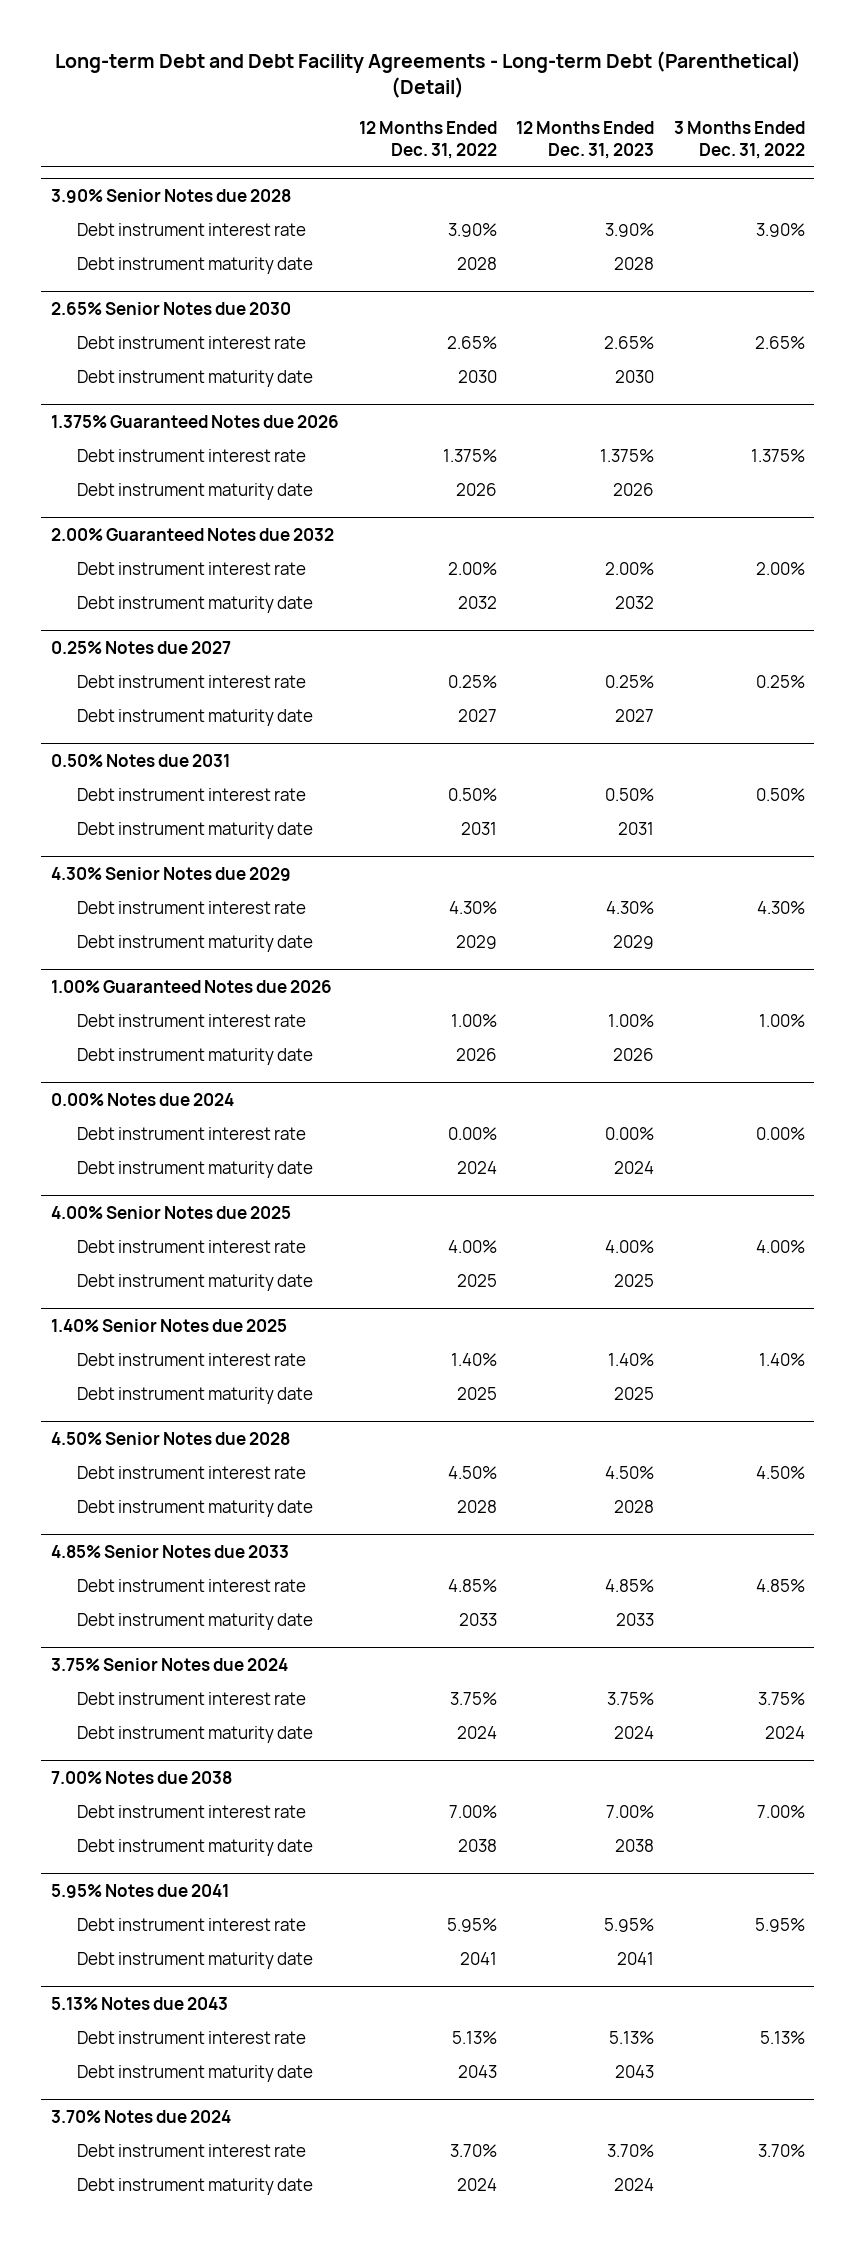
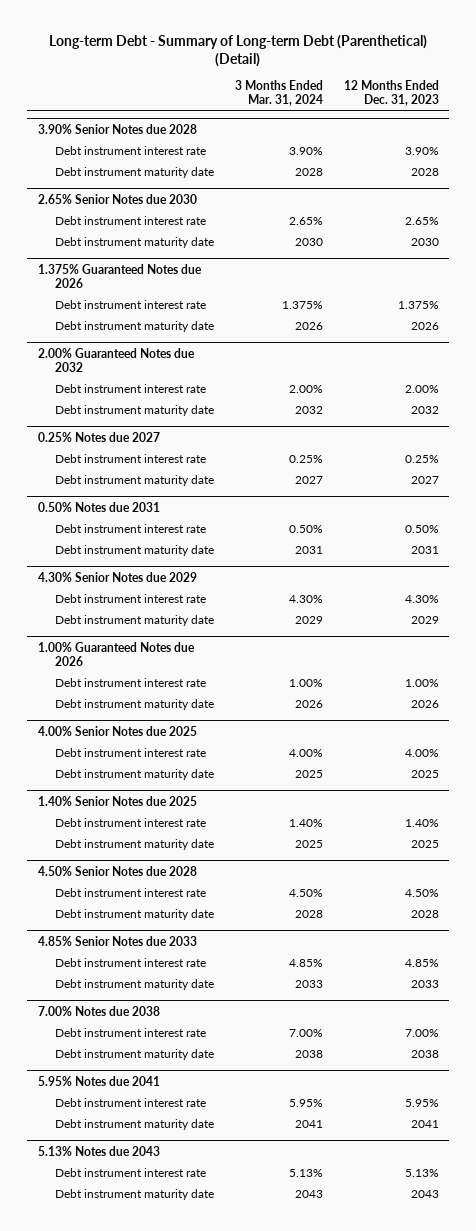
- Long-term Debt and Debt Facility Agreements - Long-term Debt (Parenthetical) (Detail)
+ Long-term Debt - Summary of Long-term Debt (Parenthetical) (Detail)
- | 12 Months Ended Dec. 31, 2022 | 12 Months Ended Dec. 31, 2023 | 3 Months Ended Dec. 31, 2022
+ | 3 Months Ended Mar. 31, 2024 | 12 Months Ended Dec. 31, 2023
- 0.00% Notes due 2024
- Debt instrument interest rate | 0.00% | 0.00% | 0.00%
- Debt instrument maturity date | 2024 | 2024 |
- 3.75% Senior Notes due 2024
- Debt instrument interest rate | 3.75% | 3.75% | 3.75%
- Debt instrument maturity date | 2024 | 2024 | 2024
- 3.70% Notes due 2024
- Debt instrument interest rate | 3.70% | 3.70% | 3.70%
- Debt instrument maturity date | 2024 | 2024 |

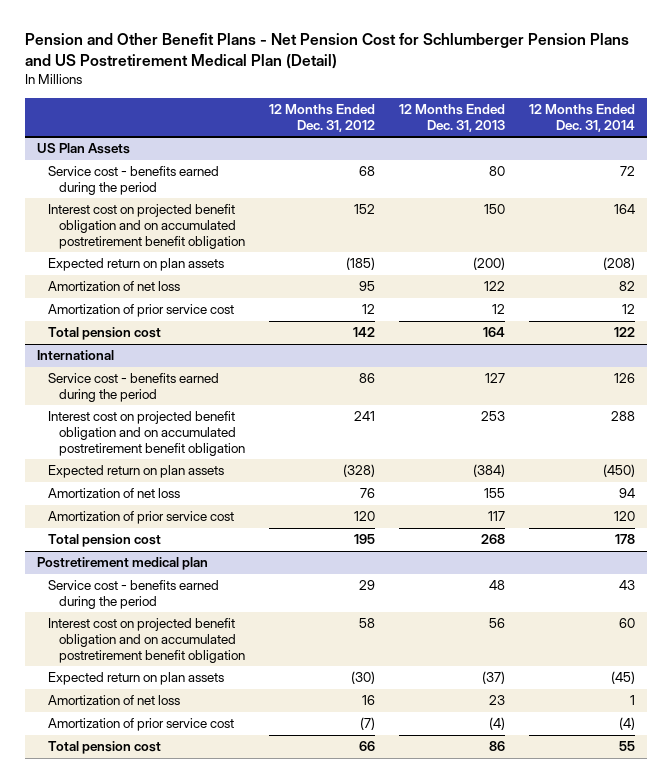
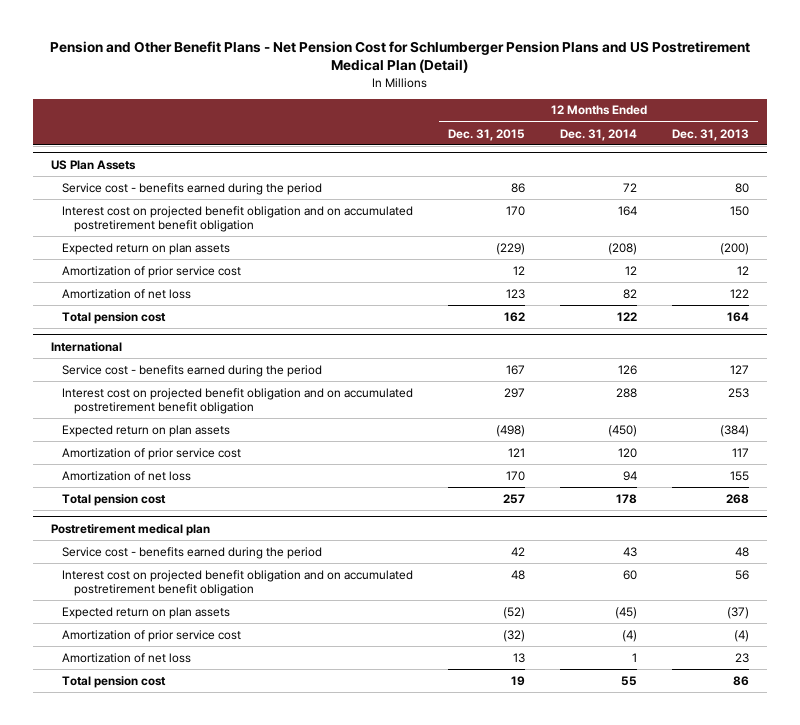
- | 12 Months Ended Dec. 31, 2012 | 12 Months Ended Dec. 31, 2013 | 12 Months Ended Dec. 31, 2014
+ | 12 Months Ended Dec. 31, 2015 | 12 Months Ended Dec. 31, 2014 | 12 Months Ended Dec. 31, 2013
@ US Plan Assets
moved down: Amortization of net loss | 123 | 82 | 122
@ International
moved down: Amortization of net loss | 170 | 94 | 155
@ Postretirement medical plan
moved down: Amortization of net loss | 13 | 1 | 23

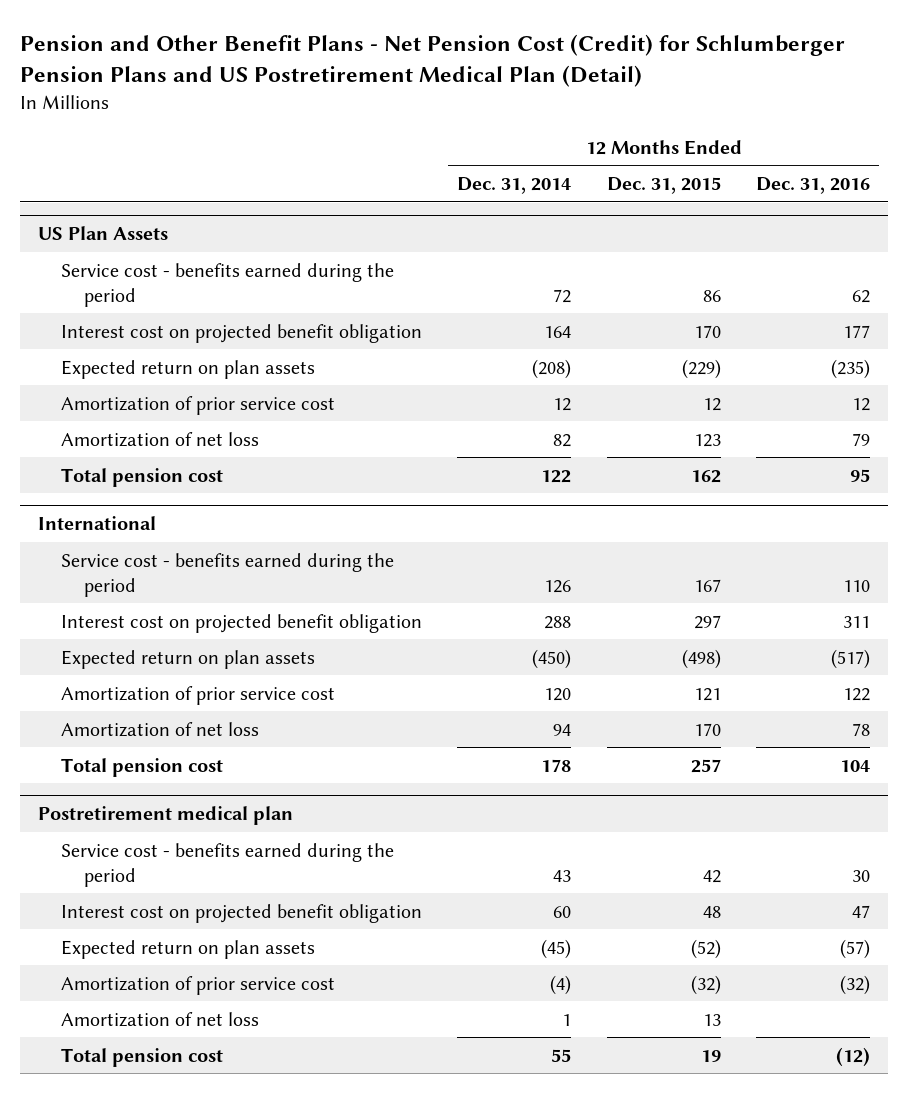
- Pension and Other Benefit Plans - Net Pension Cost for Schlumberger Pension Plans and US Postretirement Medical Plan (Detail)
+ Pension and Other Benefit Plans - Net Pension Cost (Credit) for Schlumberger Pension Plans and US Postretirement Medical Plan (Detail)
- | 12 Months Ended Dec. 31, 2015 | 12 Months Ended Dec. 31, 2014 | 12 Months Ended Dec. 31, 2013
+ | 12 Months Ended Dec. 31, 2014 | 12 Months Ended Dec. 31, 2015 | 12 Months Ended Dec. 31, 2016
@ US Plan Assets
- Interest cost on projected benefit obligation and on accumulated postretirement benefit obligation | 170 | 164 | 150
+ Interest cost on projected benefit obligation | 164 | 170 | 177
@ International
- Interest cost on projected benefit obligation and on accumulated postretirement benefit obligation | 297 | 288 | 253
+ Interest cost on projected benefit obligation | 288 | 297 | 311
@ Postretirement medical plan
- Interest cost on projected benefit obligation and on accumulated postretirement benefit obligation | 48 | 60 | 56
+ Interest cost on projected benefit obligation | 60 | 48 | 47

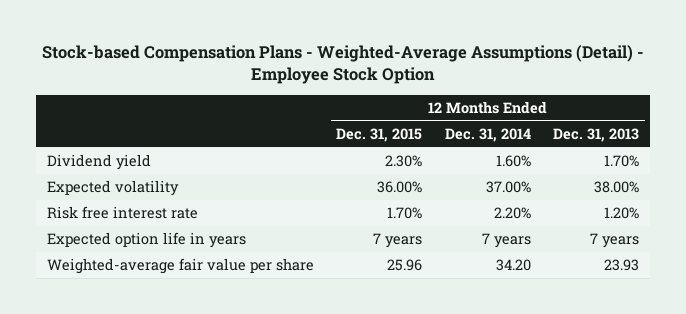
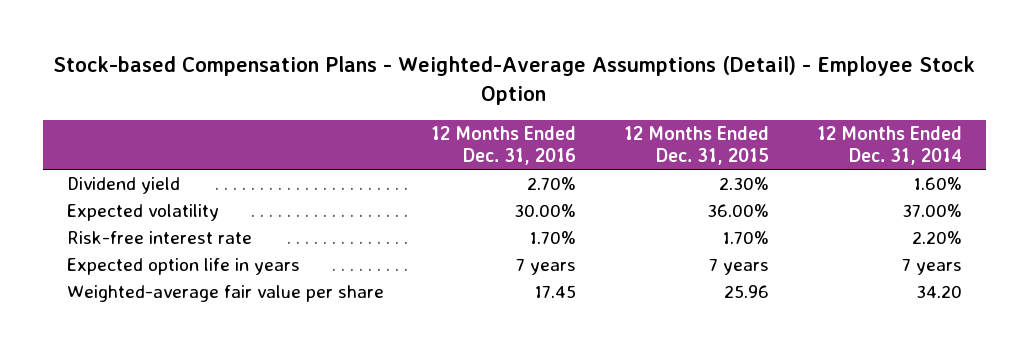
- | 12 Months Ended Dec. 31, 2015 | 12 Months Ended Dec. 31, 2014 | 12 Months Ended Dec. 31, 2013
+ | 12 Months Ended Dec. 31, 2016 | 12 Months Ended Dec. 31, 2015 | 12 Months Ended Dec. 31, 2014
- Risk free interest rate | 1.70% | 2.20% | 1.20%
+ Risk-free interest rate | 1.70% | 1.70% | 2.20%

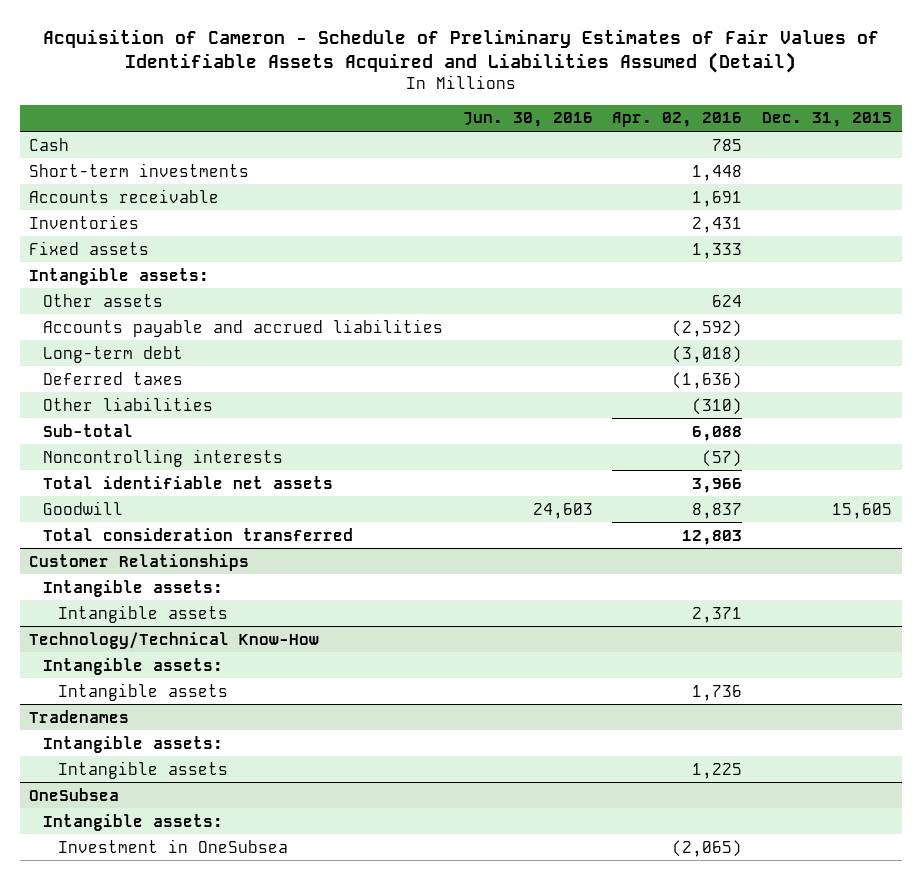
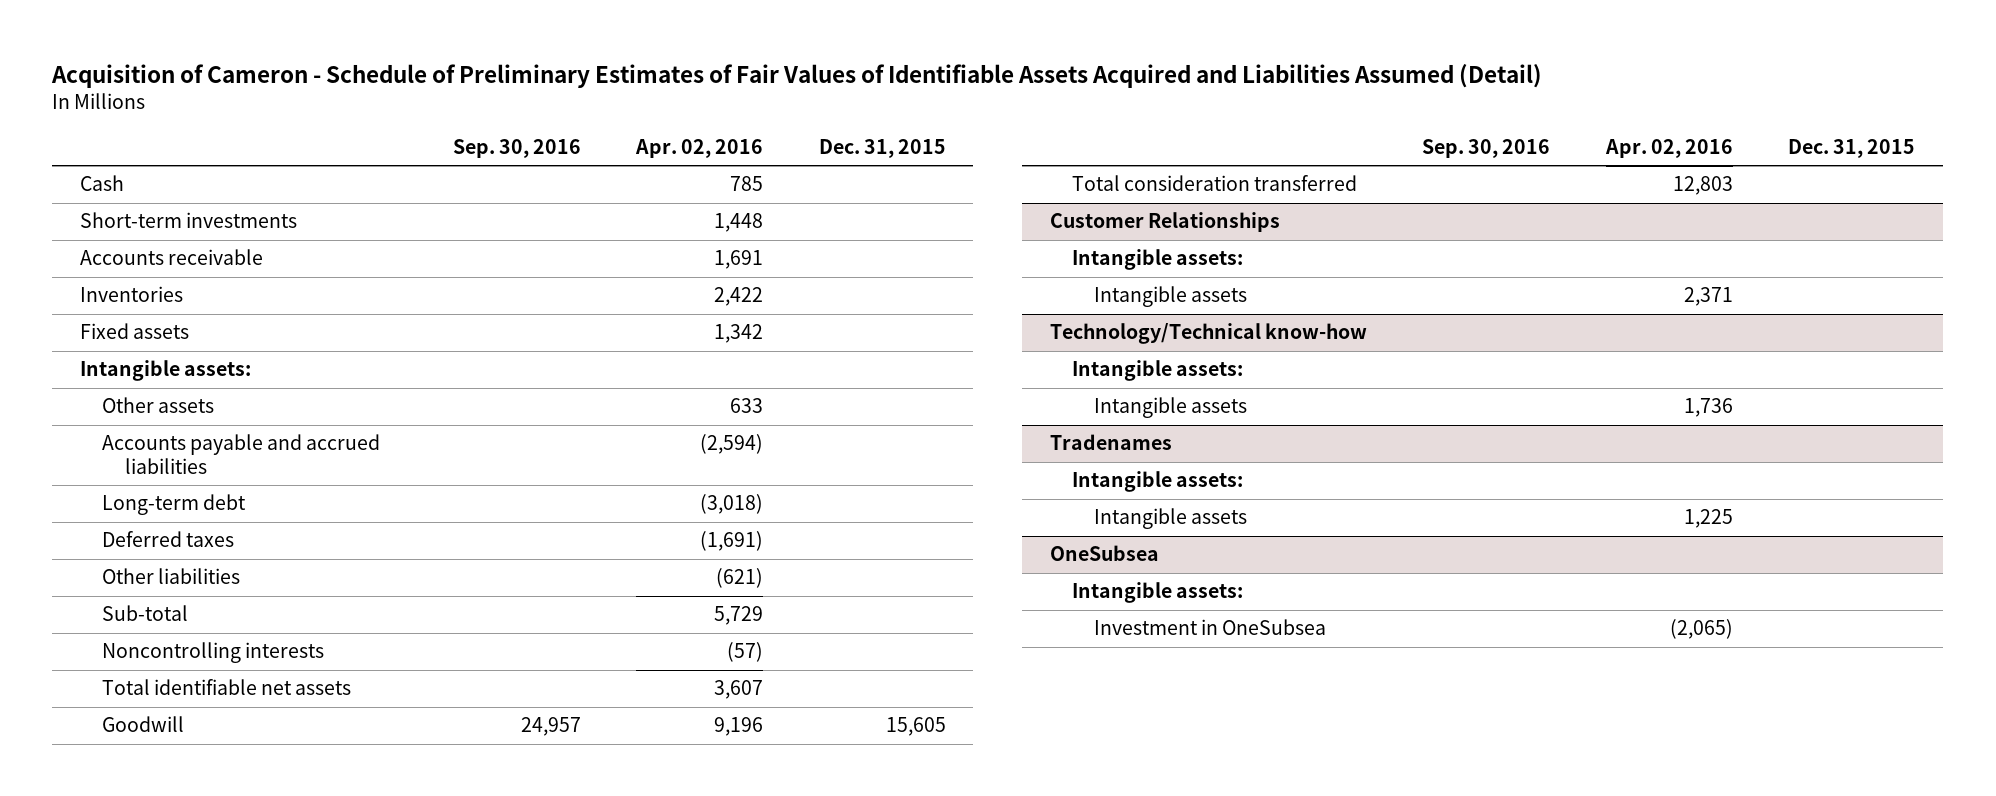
- | Jun. 30, 2016 | Apr. 02, 2016 | Dec. 31, 2015
+ | Sep. 30, 2016 | Apr. 02, 2016 | Dec. 31, 2015
- Inventories | | 2,431 |
- Fixed assets | | 1,333 |
+ Inventories | | 2,422 |
+ Fixed assets | | 1,342 |
- Other assets | | 624 |
- Accounts payable and accrued liabilities | | (2,592) |
+ Other assets | | 633 |
+ Accounts payable and accrued liabilities | | (2,594) |
- Deferred taxes | | (1,636) |
- Other liabilities | | (310) |
- Sub-total | | 6,088 |
+ Deferred taxes | | (1,691) |
+ Other liabilities | | (621) |
+ Sub-total | | 5,729 |
- Total identifiable net assets | | 3,966 |
- Goodwill | 24,603 | 8,837 | 15,605
+ Total identifiable net assets | | 3,607 |
+ Goodwill | 24,957 | 9,196 | 15,605
- Technology/Technical Know-How
+ Technology/Technical know-how

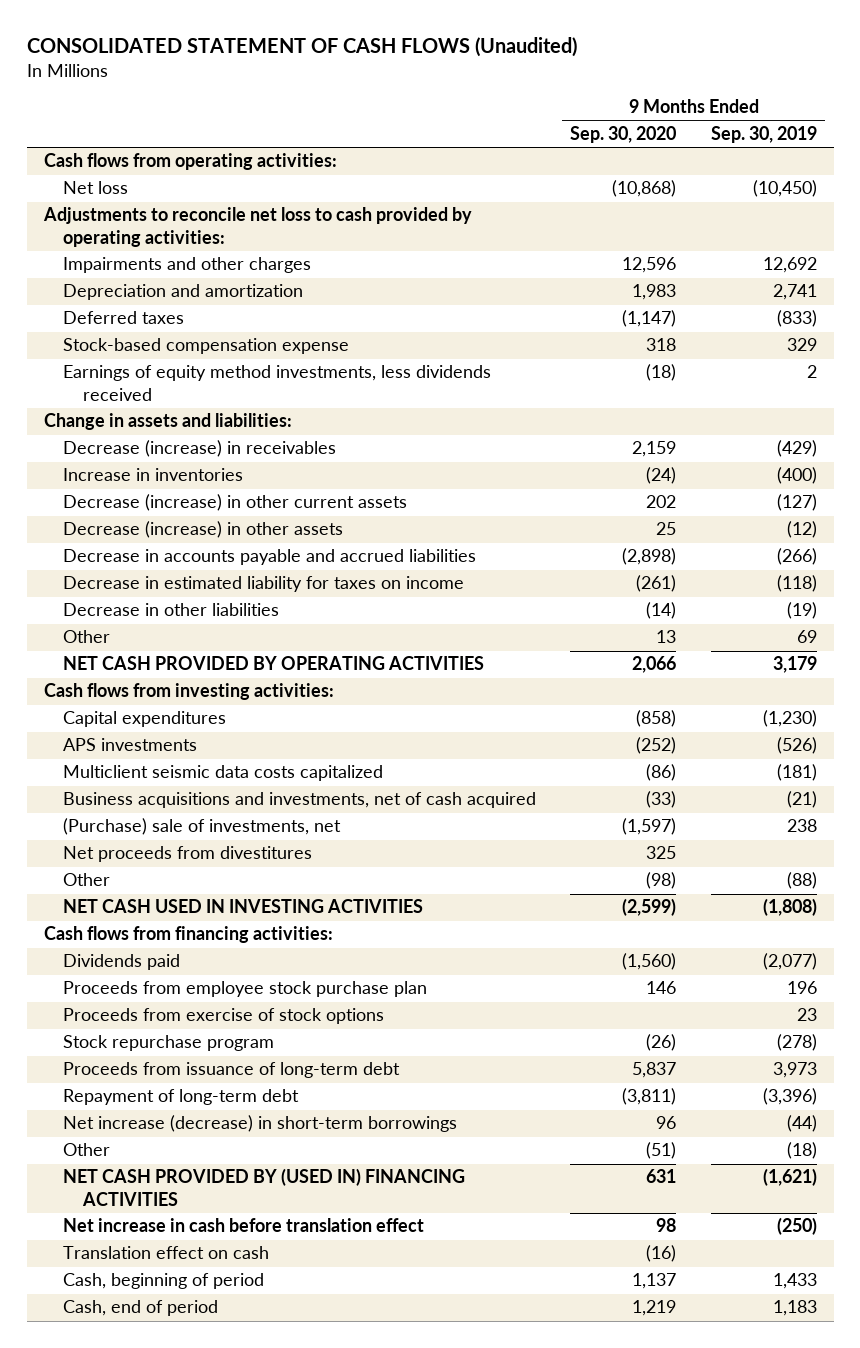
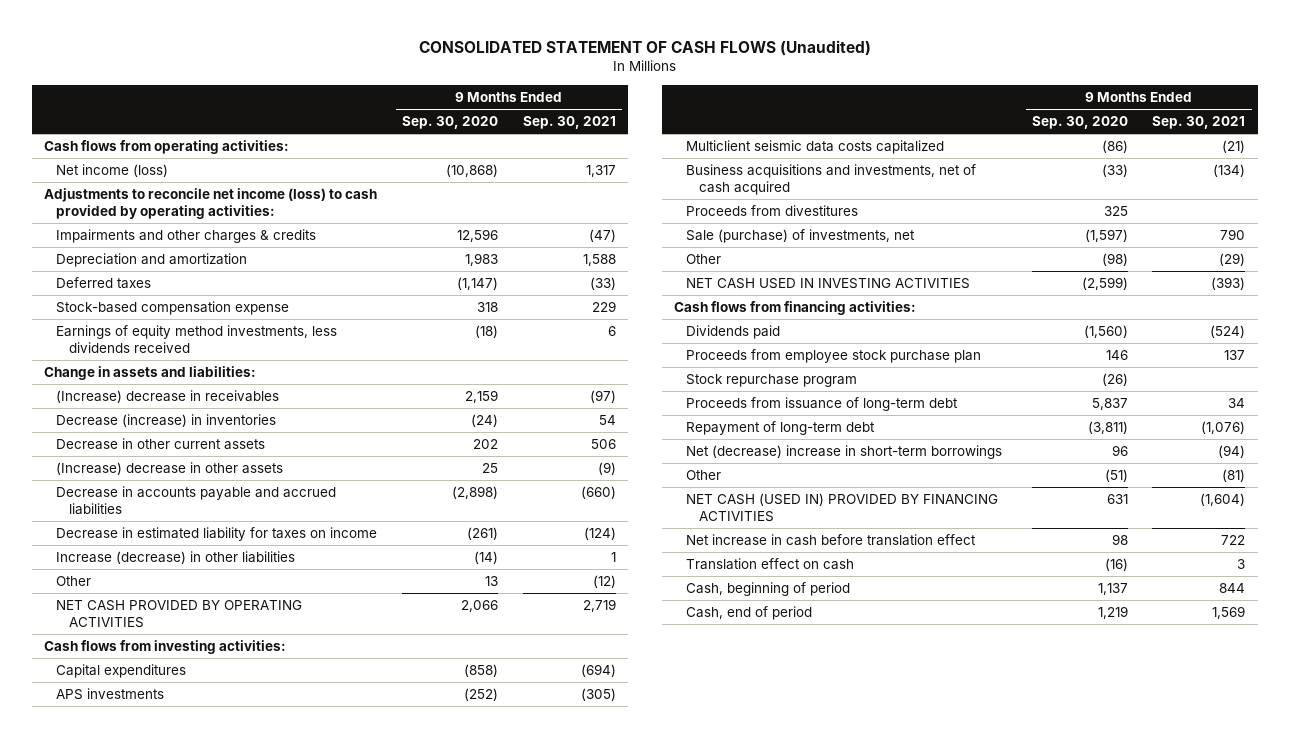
- | 9 Months Ended Sep. 30, 2020 | 9 Months Ended Sep. 30, 2019
+ | 9 Months Ended Sep. 30, 2020 | 9 Months Ended Sep. 30, 2021
- Net loss | (10,868) | (10,450)
- Adjustments to reconcile net loss to cash provided by operating activities:
- Impairments and other charges | 12,596 | 12,692
+ Net income (loss) | (10,868) | 1,317
+ Adjustments to reconcile net income (loss) to cash provided by operating activities:
+ Impairments and other charges & credits | 12,596 | (47)
- Decrease (increase) in receivables | 2,159 | (429)
- Increase in inventories | (24) | (400)
- Decrease (increase) in other current assets | 202 | (127)
- Decrease (increase) in other assets | 25 | (12)
+ (Increase) decrease in receivables | 2,159 | (97)
+ Decrease (increase) in inventories | (24) | 54
+ Decrease in other current assets | 202 | 506
+ (Increase) decrease in other assets | 25 | (9)
- Decrease in other liabilities | (14) | (19)
+ Increase (decrease) in other liabilities | (14) | 1
- (Purchase) sale of investments, net | (1,597) | 238
- Net proceeds from divestitures | 325 |
+ Proceeds from divestitures | 325 |
+ Sale (purchase) of investments, net | (1,597) | 790
- Proceeds from exercise of stock options | | 23
- Net increase (decrease) in short-term borrowings | 96 | (44)
+ Net (decrease) increase in short-term borrowings | 96 | (94)
- NET CASH PROVIDED BY (USED IN) FINANCING ACTIVITIES | 631 | (1,621)
+ NET CASH (USED IN) PROVIDED BY FINANCING ACTIVITIES | 631 | (1,604)

